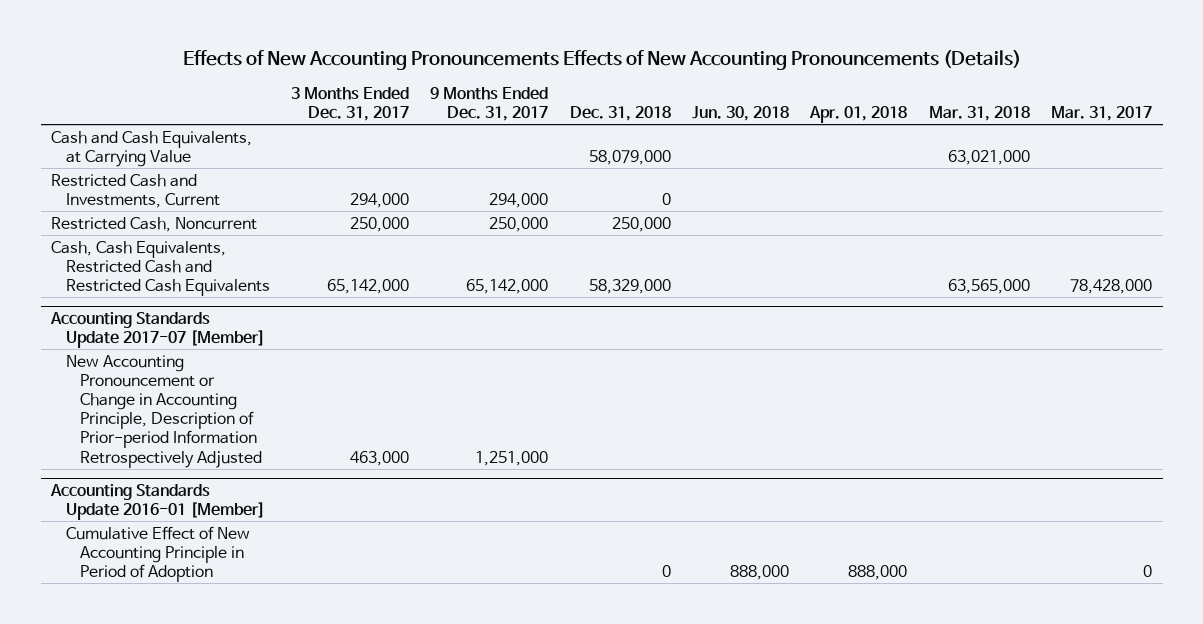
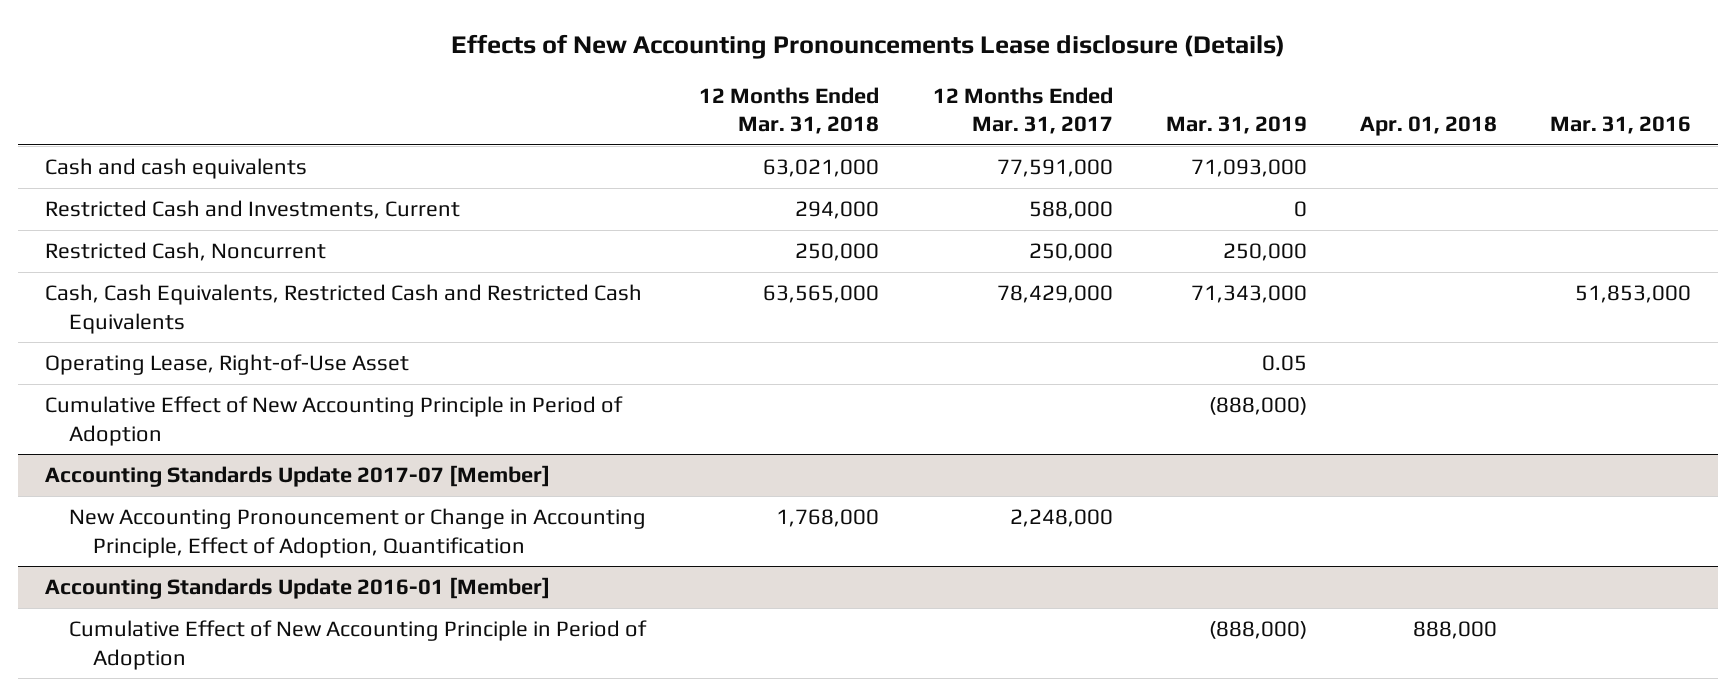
- Effects of New Accounting Pronouncements Effects of New Accounting Pronouncements (Details)
+ Effects of New Accounting Pronouncements Lease disclosure (Details)
- | 3 Months Ended Dec. 31, 2017 | 9 Months Ended Dec. 31, 2017 | Dec. 31, 2018 | Jun. 30, 2018 | Apr. 01, 2018 | Mar. 31, 2018 | Mar. 31, 2017
+ | 12 Months Ended Mar. 31, 2018 | 12 Months Ended Mar. 31, 2017 | Mar. 31, 2019 | Apr. 01, 2018 | Mar. 31, 2016
- Cash and Cash Equivalents, at Carrying Value | | | 58,079,000 | | | 63,021,000 |
+ Cash and cash equivalents | 63,021,000 | 77,591,000 | 71,093,000 | |
+ Operating Lease, Right-of-Use Asset | | | 0.05 | |
+ Cumulative Effect of New Accounting Principle in Period of Adoption | | | (888,000) | |
@ Accounting Standards Update 2017-07 [Member]
- New Accounting Pronouncement or Change in Accounting Principle, Description of Prior-period Information Retrospectively Adjusted | 463,000 | 1,251,000 | | | | |
+ New Accounting Pronouncement or Change in Accounting Principle, Effect of Adoption, Quantification | 1,768,000 | 2,248,000 | | |

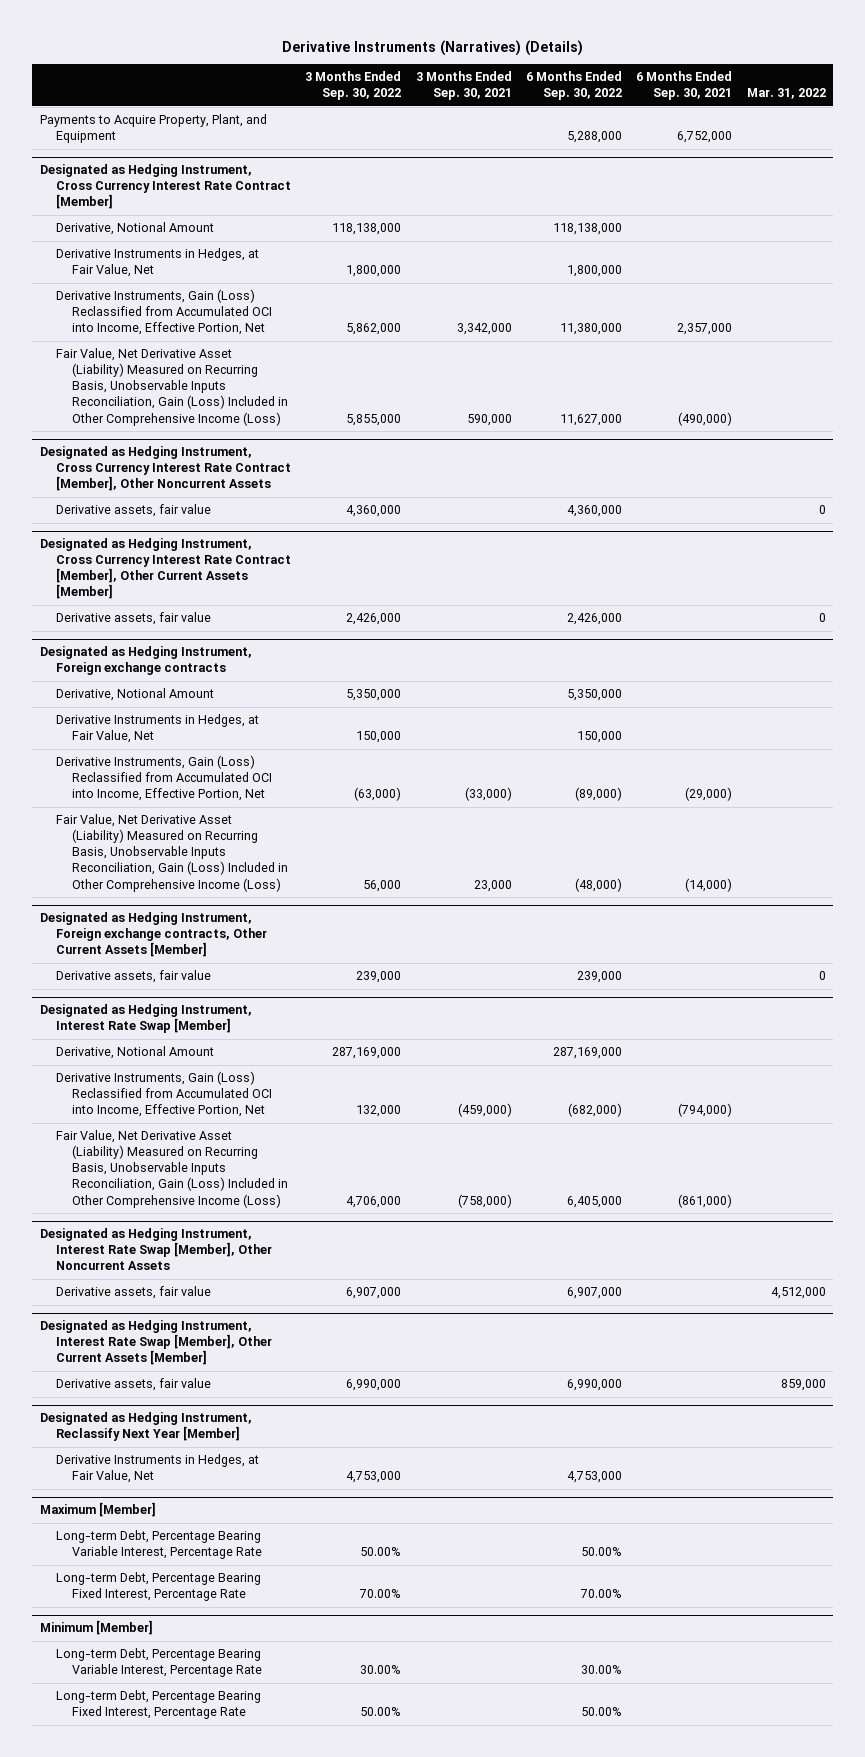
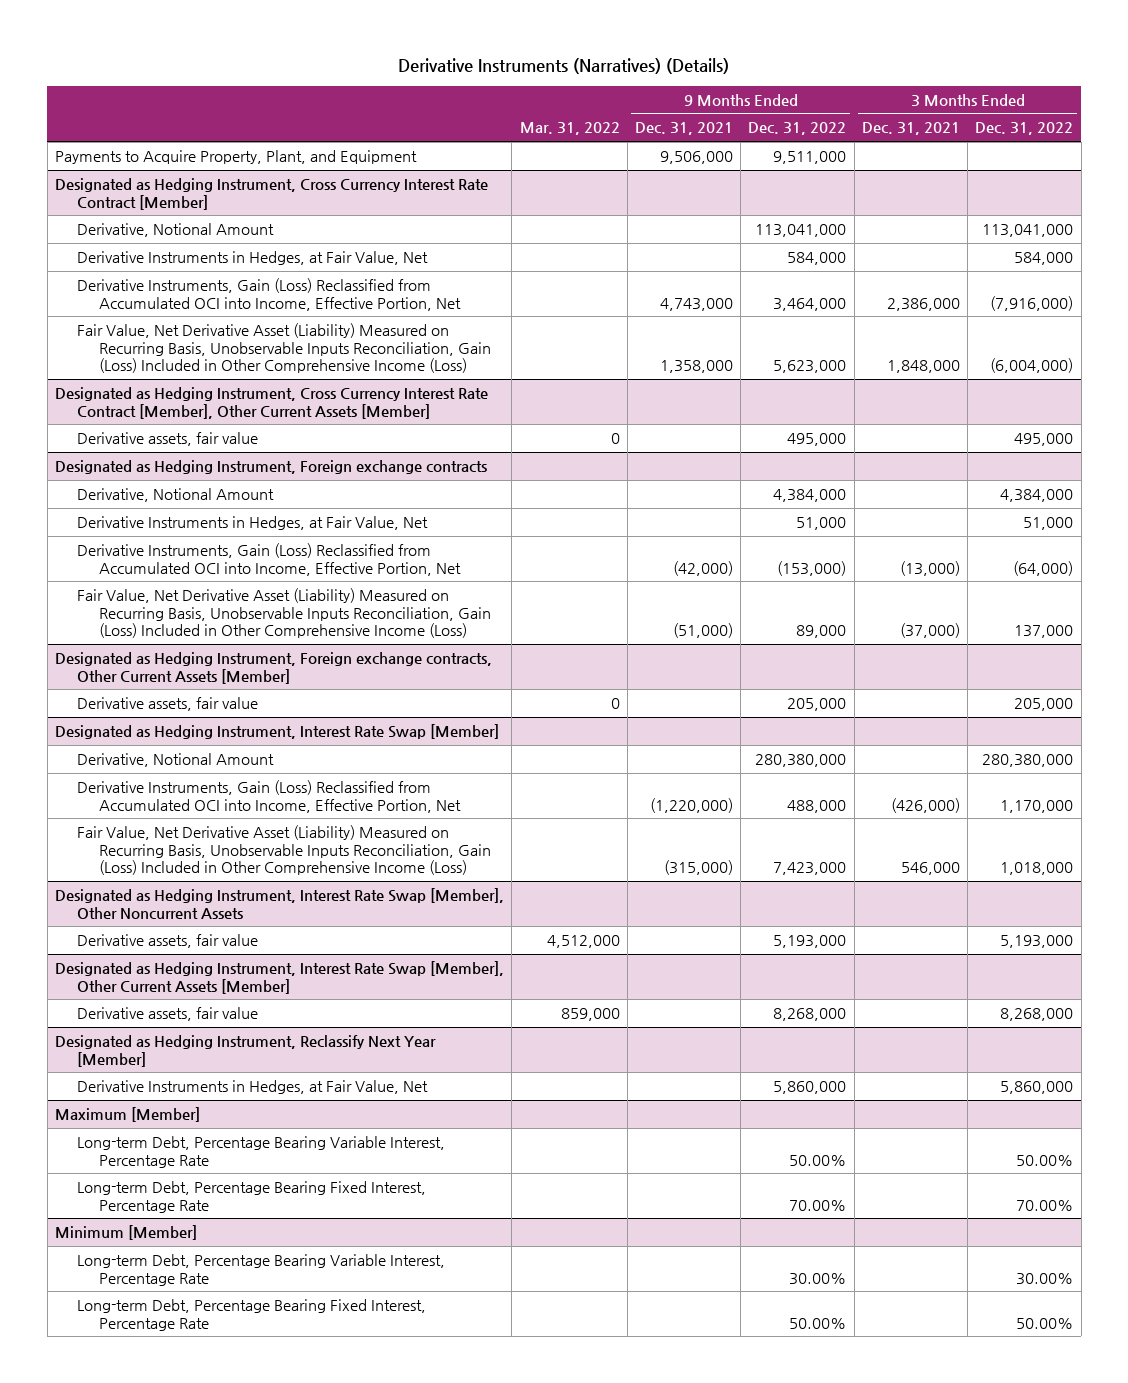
- | 3 Months Ended Sep. 30, 2022 | 3 Months Ended Sep. 30, 2021 | 6 Months Ended Sep. 30, 2022 | 6 Months Ended Sep. 30, 2021 | Mar. 31, 2022
+ | Mar. 31, 2022 | 9 Months Ended Dec. 31, 2021 | 9 Months Ended Dec. 31, 2022 | 3 Months Ended Dec. 31, 2021 | 3 Months Ended Dec. 31, 2022
- Designated as Hedging Instrument, Cross Currency Interest Rate Contract [Member], Other Noncurrent Assets
- Derivative assets, fair value | 4,360,000 | | 4,360,000 | | 0

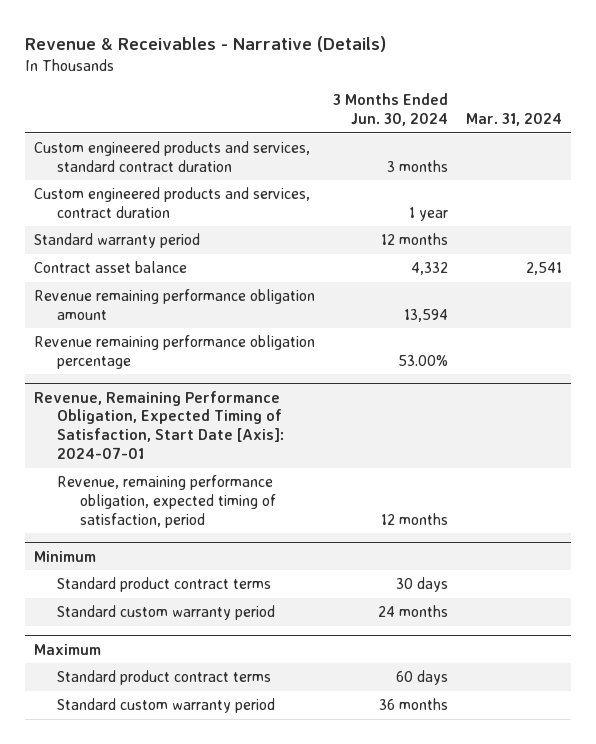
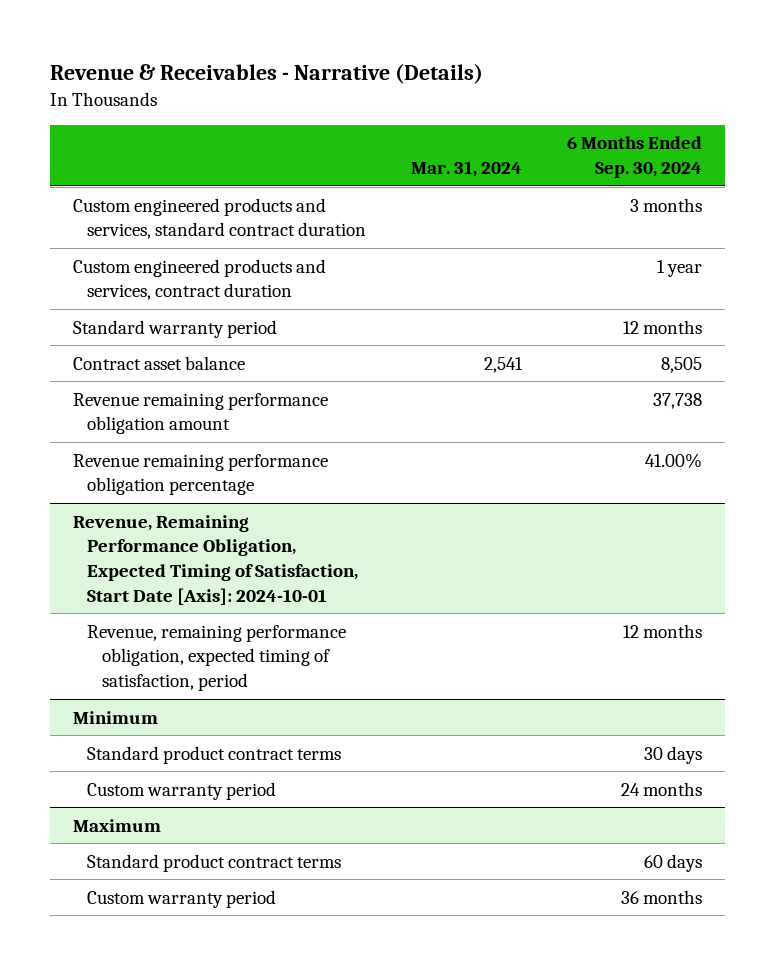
- | 3 Months Ended Jun. 30, 2024 | Mar. 31, 2024
+ | Mar. 31, 2024 | 6 Months Ended Sep. 30, 2024
- Revenue, Remaining Performance Obligation, Expected Timing of Satisfaction, Start Date [Axis]: 2024-07-01
- Revenue, remaining performance obligation, expected timing of satisfaction, period | 12 months |
+ Revenue, Remaining Performance Obligation, Expected Timing of Satisfaction, Start Date [Axis]: 2024-10-01
+ Revenue, remaining performance obligation, expected timing of satisfaction, period | | 12 months
@ Minimum
- Standard custom warranty period | 24 months |
+ Custom warranty period | | 24 months
@ Maximum
- Standard custom warranty period | 36 months |
+ Custom warranty period | | 36 months

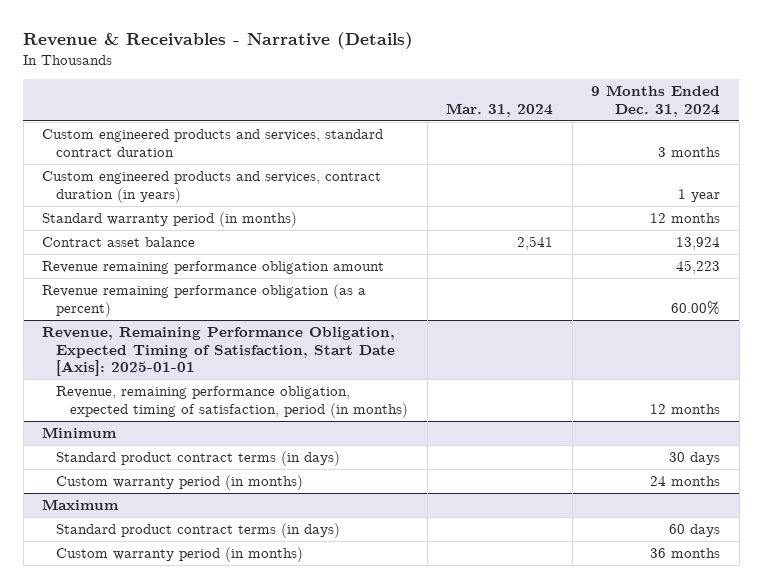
- | Mar. 31, 2024 | 6 Months Ended Sep. 30, 2024
+ | Mar. 31, 2024 | 9 Months Ended Dec. 31, 2024
- Custom engineered products and services, contract duration | | 1 year
- Standard warranty period | | 12 months
+ Custom engineered products and services, contract duration (in years) | | 1 year
+ Standard warranty period (in months) | | 12 months
- Revenue remaining performance obligation percentage | | 41.00%
- Revenue, Remaining Performance Obligation, Expected Timing of Satisfaction, Start Date [Axis]: 2024-10-01
- Revenue, remaining performance obligation, expected timing of satisfaction, period | | 12 months
+ Revenue remaining performance obligation (as a percent) | | 60.00%
+ Revenue, Remaining Performance Obligation, Expected Timing of Satisfaction, Start Date [Axis]: 2025-01-01
+ Revenue, remaining performance obligation, expected timing of satisfaction, period (in months) | | 12 months
@ Minimum
- Standard product contract terms | | 30 days
- Custom warranty period | | 24 months
+ Standard product contract terms (in days) | | 30 days
+ Custom warranty period (in months) | | 24 months
@ Maximum
- Standard product contract terms | | 60 days
- Custom warranty period | | 36 months
+ Standard product contract terms (in days) | | 60 days
+ Custom warranty period (in months) | | 36 months

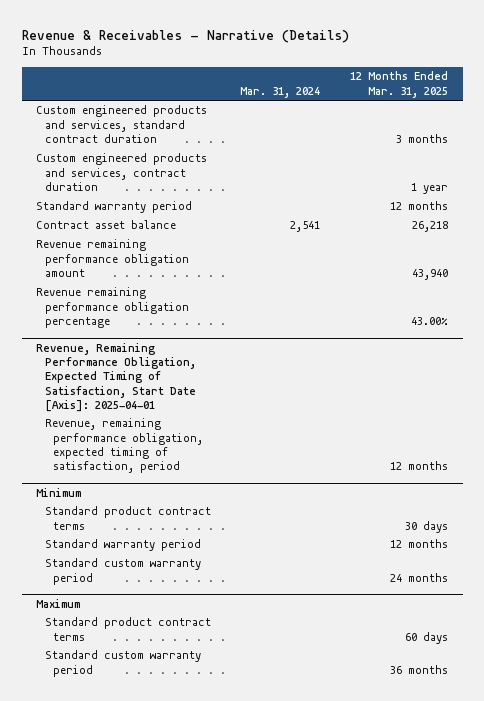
- | Mar. 31, 2024 | 9 Months Ended Dec. 31, 2024
+ | Mar. 31, 2024 | 12 Months Ended Mar. 31, 2025
- Custom engineered products and services, contract duration (in years) | | 1 year
- Standard warranty period (in months) | | 12 months
+ Custom engineered products and services, contract duration | | 1 year
+ Standard warranty period | | 12 months
- Revenue remaining performance obligation (as a percent) | | 60.00%
- Revenue, Remaining Performance Obligation, Expected Timing of Satisfaction, Start Date [Axis]: 2025-01-01
- Revenue, remaining performance obligation, expected timing of satisfaction, period (in months) | | 12 months
+ Revenue remaining performance obligation percentage | | 43.00%
+ Revenue, Remaining Performance Obligation, Expected Timing of Satisfaction, Start Date [Axis]: 2025-04-01
+ Revenue, remaining performance obligation, expected timing of satisfaction, period | | 12 months
@ Minimum
- Standard product contract terms (in days) | | 30 days
- Custom warranty period (in months) | | 24 months
+ Standard product contract terms | | 30 days
+ Standard warranty period | | 12 months
+ Standard custom warranty period | | 24 months
@ Maximum
- Standard product contract terms (in days) | | 60 days
- Custom warranty period (in months) | | 36 months
+ Standard product contract terms | | 60 days
+ Standard custom warranty period | | 36 months

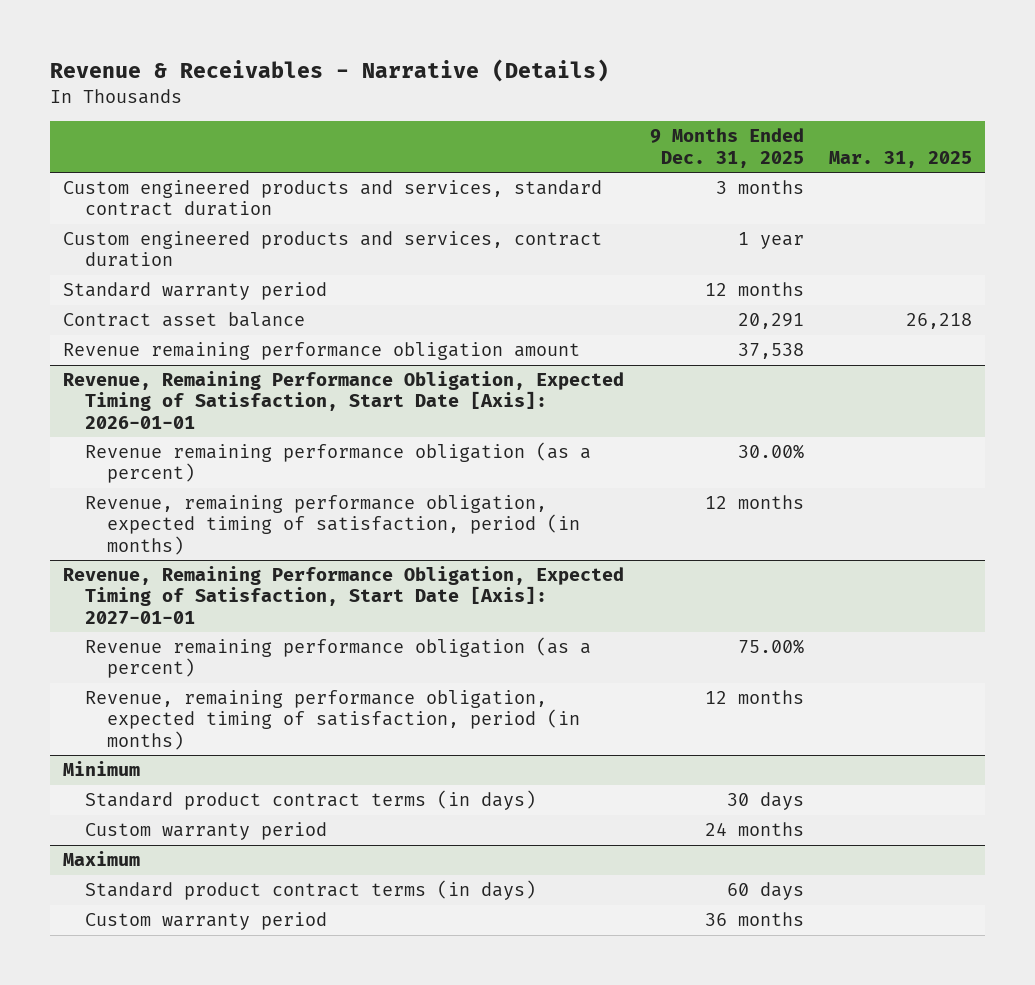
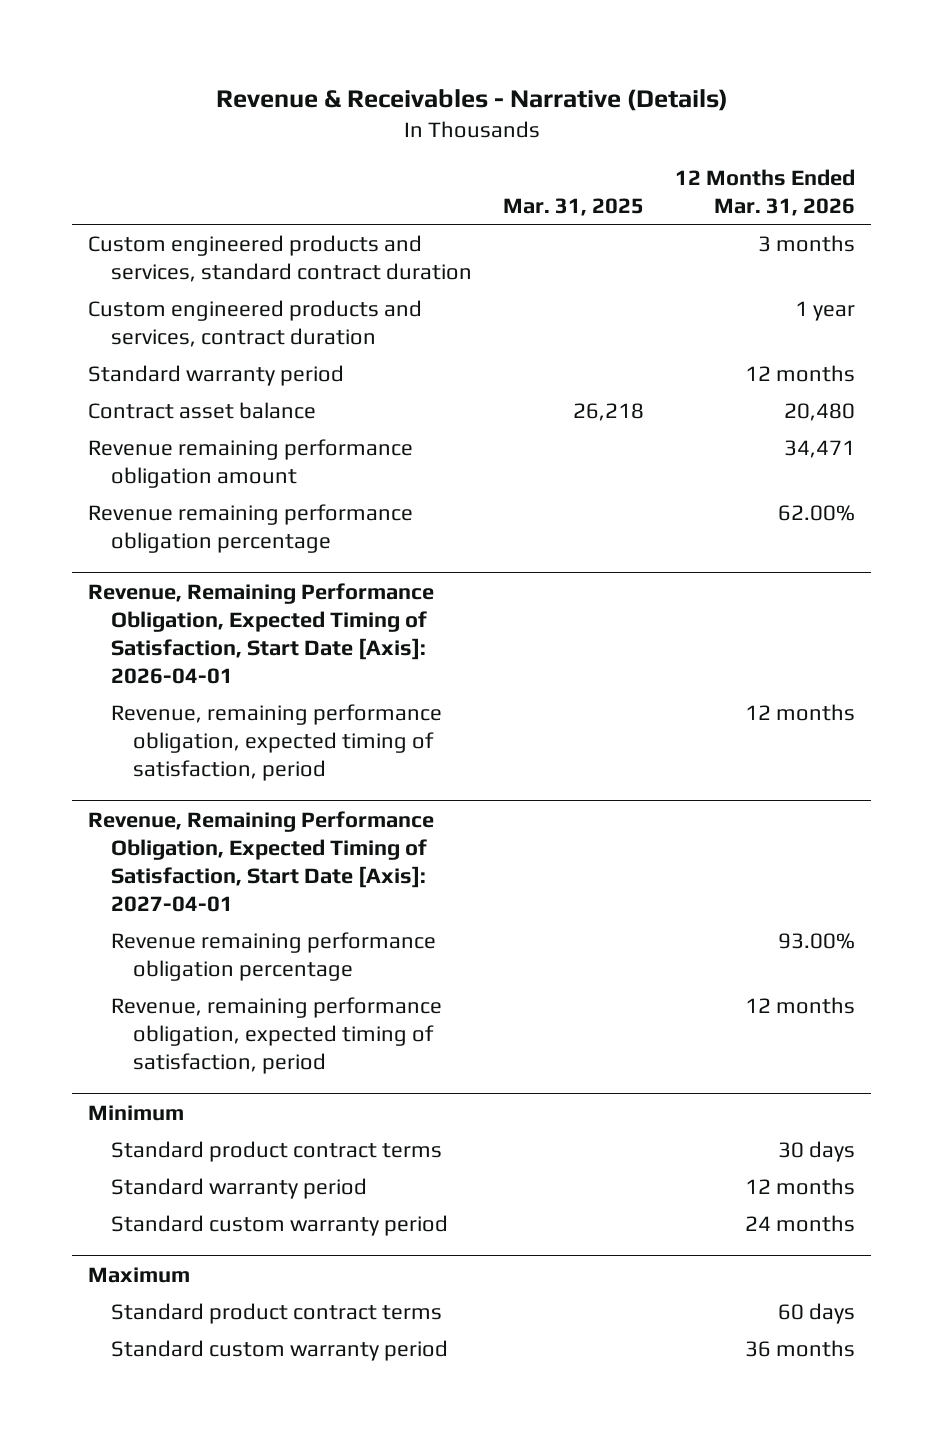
- | 9 Months Ended Dec. 31, 2025 | Mar. 31, 2025
+ | Mar. 31, 2025 | 12 Months Ended Mar. 31, 2026
- Revenue, Remaining Performance Obligation, Expected Timing of Satisfaction, Start Date [Axis]: 2026-01-01
- Revenue remaining performance obligation (as a percent) | 30.00% |
- Revenue, remaining performance obligation, expected timing of satisfaction, period (in months) | 12 months |
- Revenue, Remaining Performance Obligation, Expected Timing of Satisfaction, Start Date [Axis]: 2027-01-01
- Revenue remaining performance obligation (as a percent) | 75.00% |
- Revenue, remaining performance obligation, expected timing of satisfaction, period (in months) | 12 months |
+ Revenue remaining performance obligation percentage | | 62.00%
+ Revenue, Remaining Performance Obligation, Expected Timing of Satisfaction, Start Date [Axis]: 2026-04-01
+ Revenue, remaining performance obligation, expected timing of satisfaction, period | | 12 months
+ Revenue, Remaining Performance Obligation, Expected Timing of Satisfaction, Start Date [Axis]: 2027-04-01
+ Revenue remaining performance obligation percentage | | 93.00%
+ Revenue, remaining performance obligation, expected timing of satisfaction, period | | 12 months
@ Minimum
- Standard product contract terms (in days) | 30 days |
- Custom warranty period | 24 months |
+ Standard product contract terms | | 30 days
+ Standard warranty period | | 12 months
+ Standard custom warranty period | | 24 months
@ Maximum
- Standard product contract terms (in days) | 60 days |
- Custom warranty period | 36 months |
+ Standard product contract terms | | 60 days
+ Standard custom warranty period | | 36 months

